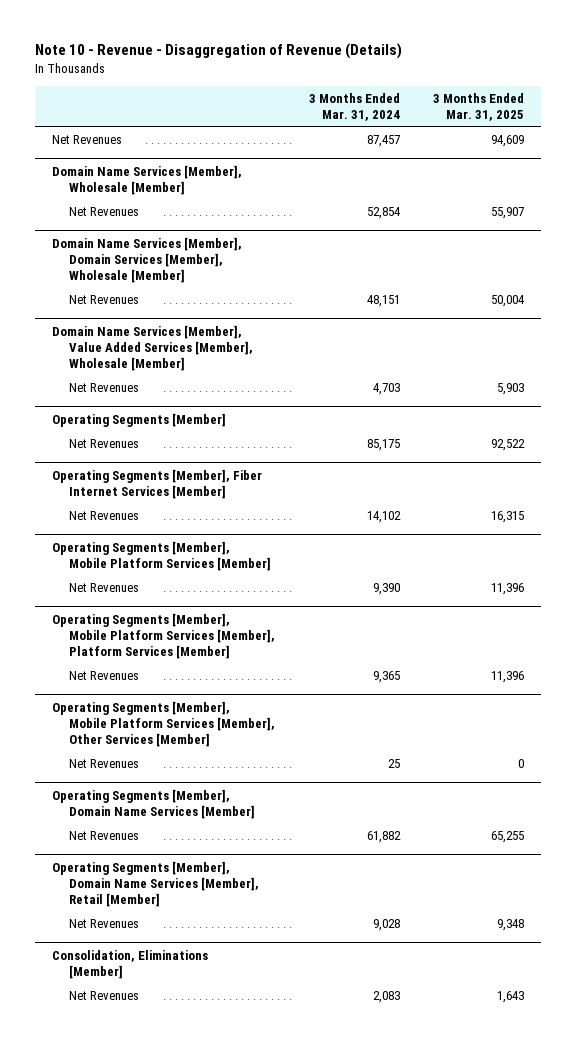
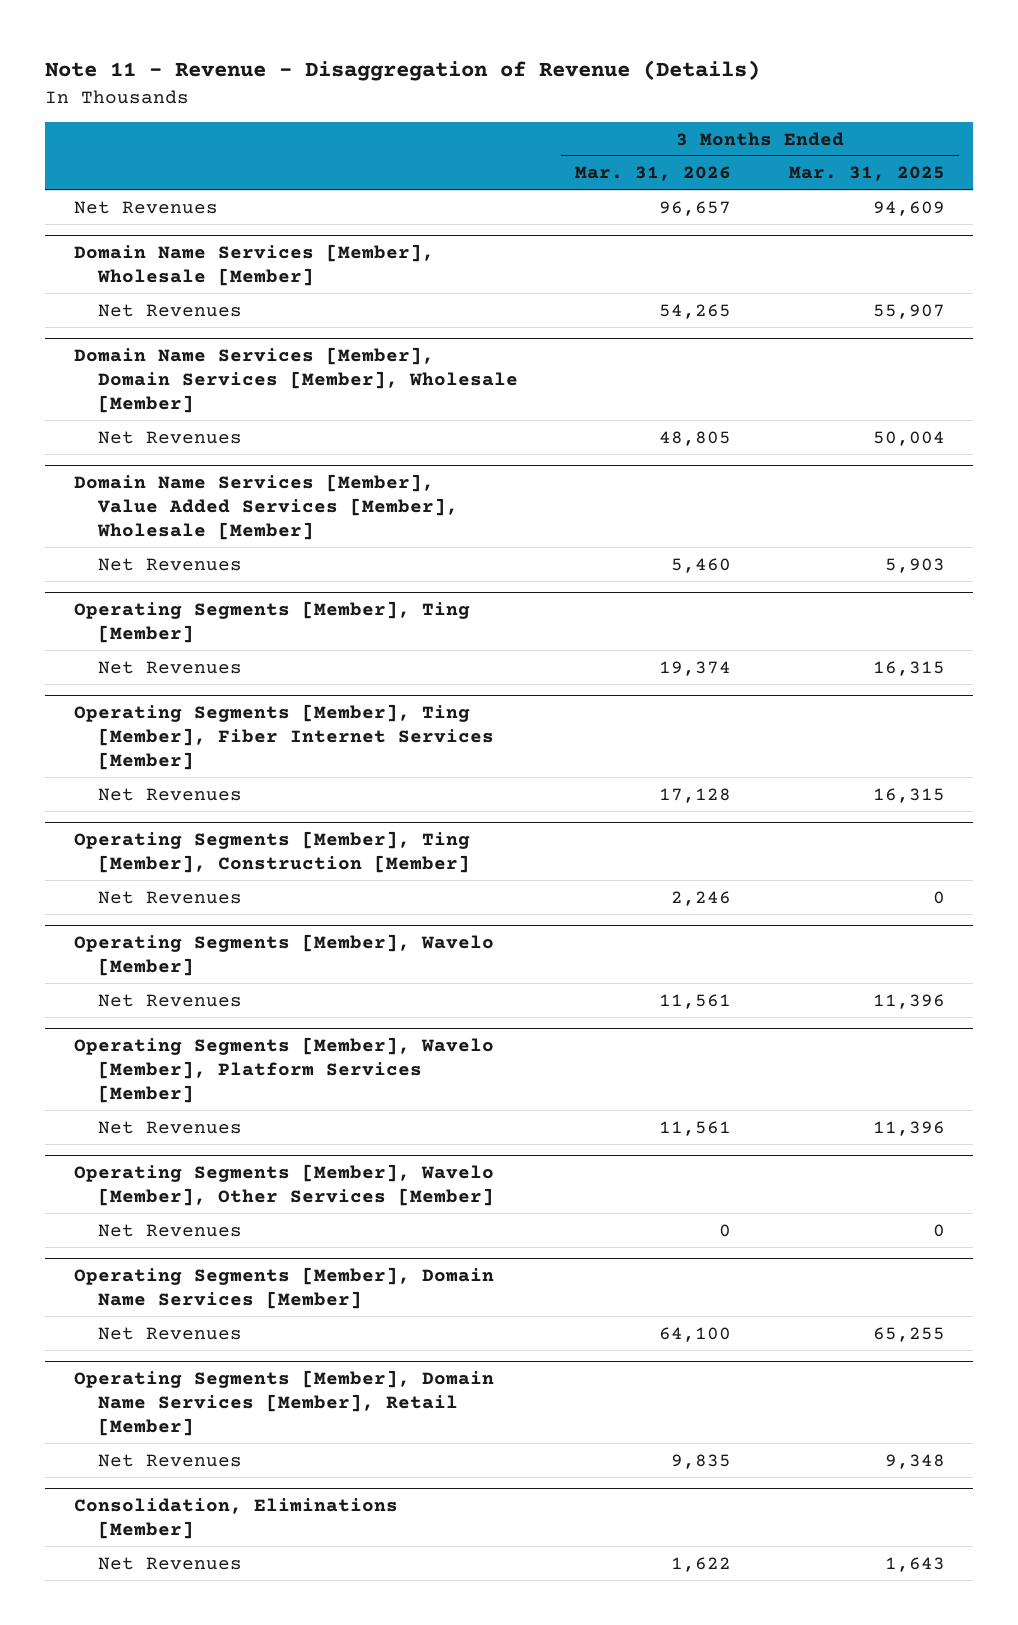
- Note 10 - Revenue - Disaggregation of Revenue (Details)
+ Note 11 - Revenue - Disaggregation of Revenue (Details)
- | 3 Months Ended Mar. 31, 2024 | 3 Months Ended Mar. 31, 2025
+ | 3 Months Ended Mar. 31, 2026 | 3 Months Ended Mar. 31, 2025
- Operating Segments [Member]
- Net Revenues | 85,175 | 92,522
- Operating Segments [Member], Fiber Internet Services [Member]
+ Operating Segments [Member], Ting [Member]
- Operating Segments [Member], Mobile Platform Services [Member]
+ Operating Segments [Member], Ting [Member], Fiber Internet Services [Member]
+ Net Revenues | 17,128 | 16,315
+ Operating Segments [Member], Ting [Member], Construction [Member]
+ Net Revenues | 2,246 | 0
+ Operating Segments [Member], Wavelo [Member]
- Operating Segments [Member], Mobile Platform Services [Member], Platform Services [Member]
+ Operating Segments [Member], Wavelo [Member], Platform Services [Member]
- Operating Segments [Member], Mobile Platform Services [Member], Other Services [Member]
+ Operating Segments [Member], Wavelo [Member], Other Services [Member]

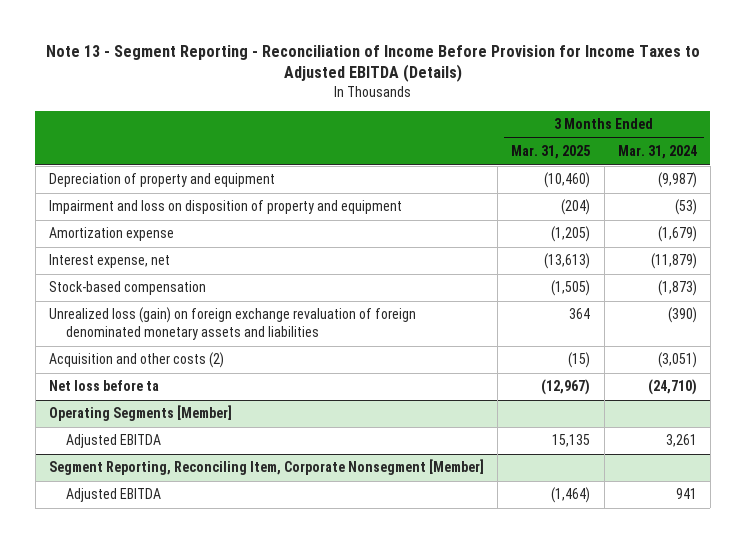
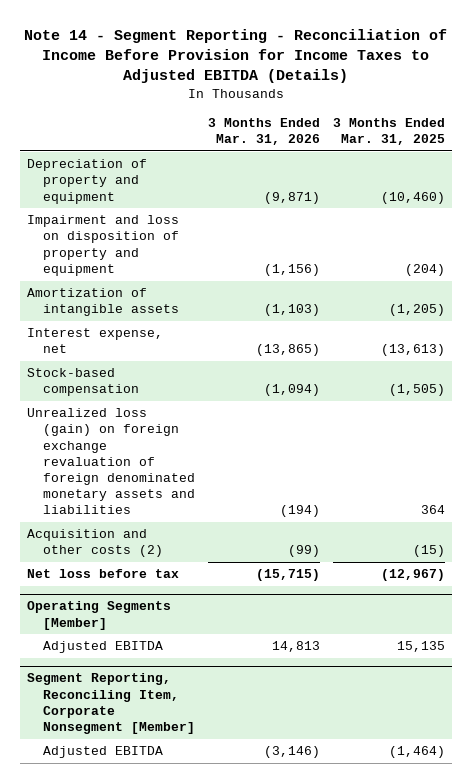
- Note 13 - Segment Reporting - Reconciliation of Income Before Provision for Income Taxes to Adjusted EBITDA (Details)
+ Note 14 - Segment Reporting - Reconciliation of Income Before Provision for Income Taxes to Adjusted EBITDA (Details)
- | 3 Months Ended Mar. 31, 2025 | 3 Months Ended Mar. 31, 2024
+ | 3 Months Ended Mar. 31, 2026 | 3 Months Ended Mar. 31, 2025
- Amortization expense | (1,205) | (1,679)
+ Amortization of intangible assets | (1,103) | (1,205)
- Net loss before ta | (12,967) | (24,710)
+ Net loss before tax | (15,715) | (12,967)

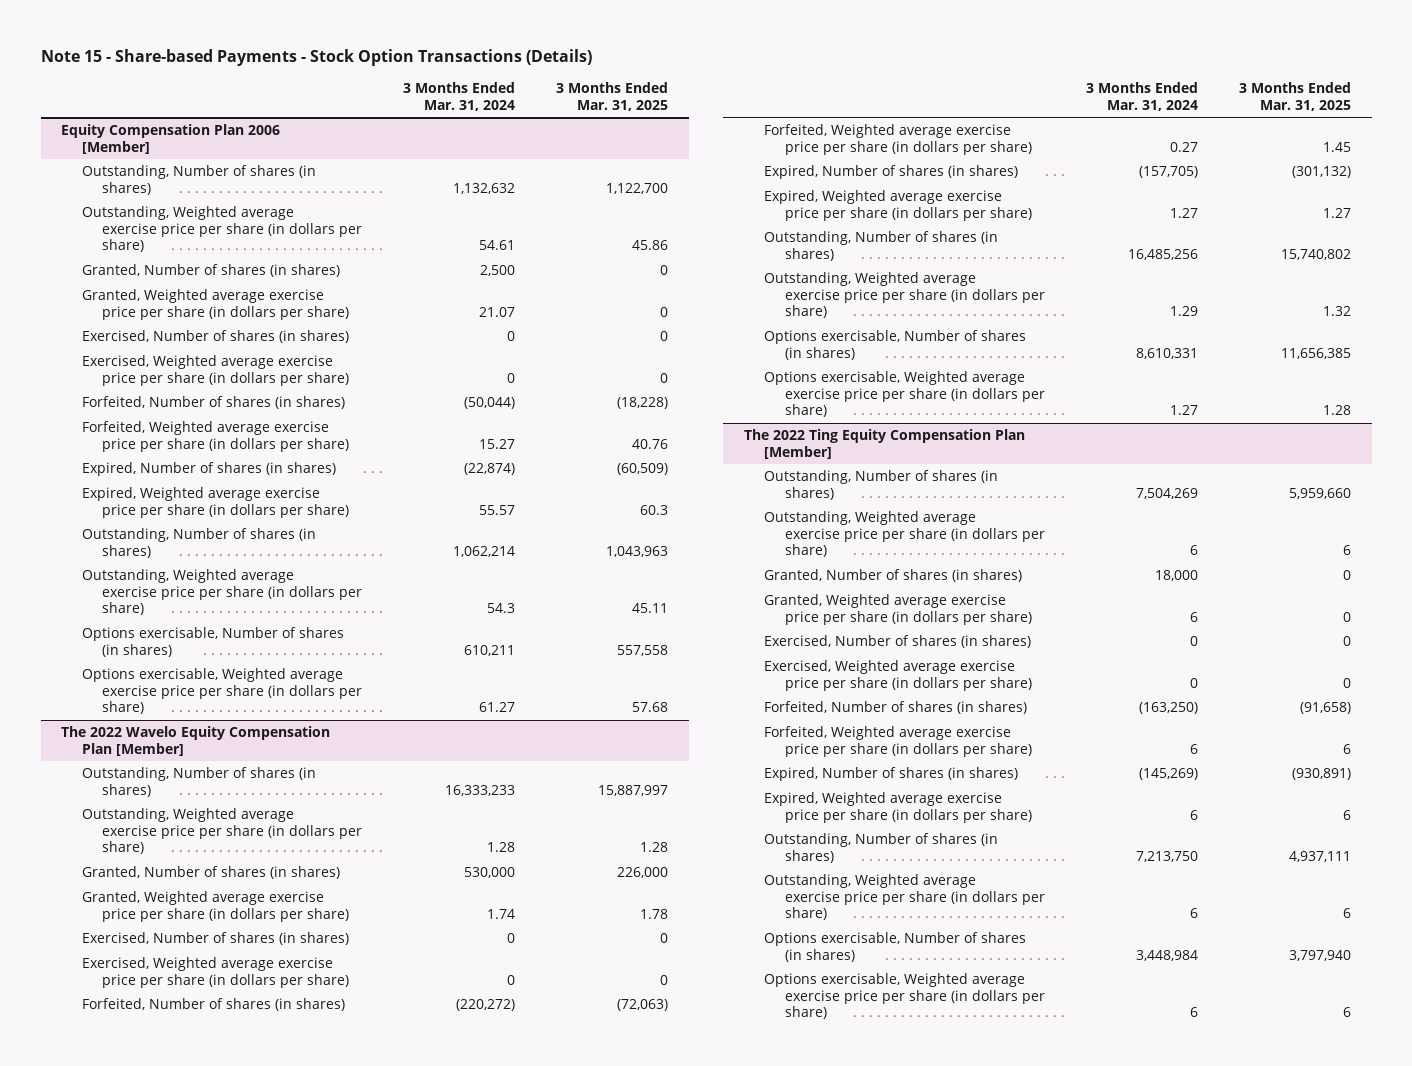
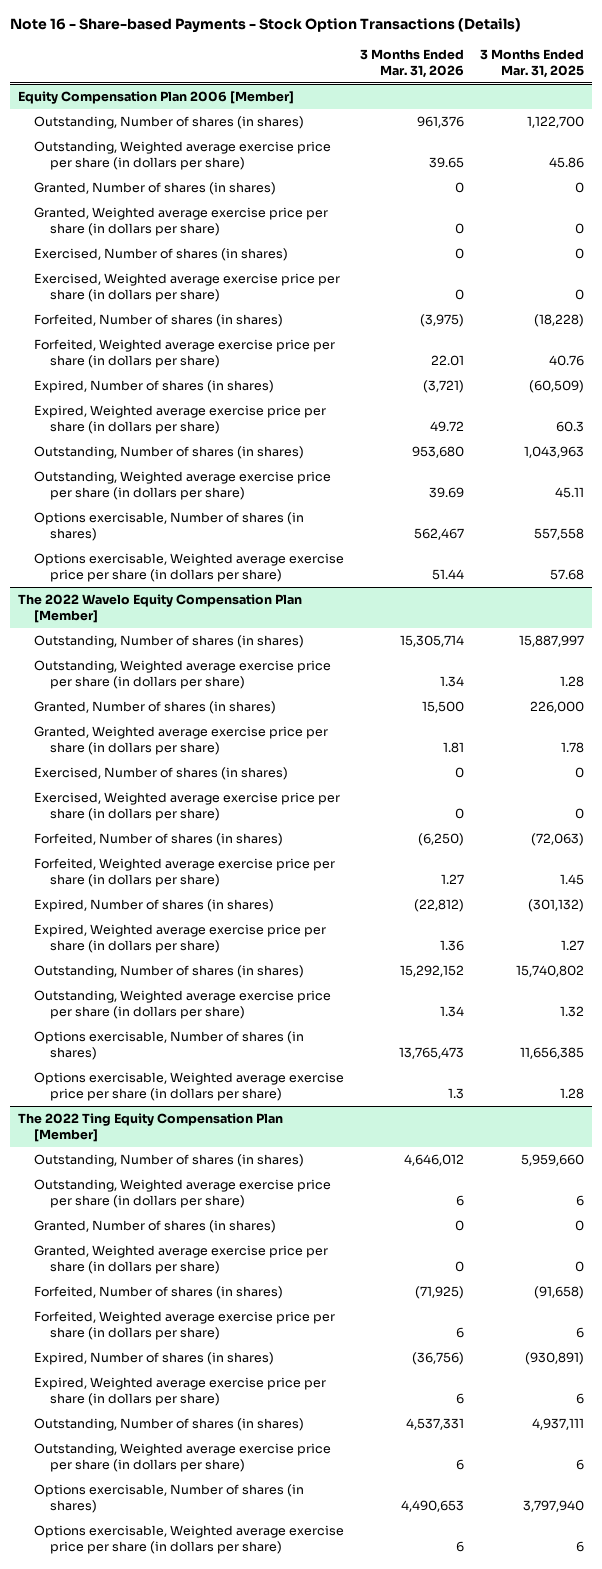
- Note 15 - Share-based Payments - Stock Option Transactions (Details)
+ Note 16 - Share-based Payments - Stock Option Transactions (Details)
- | 3 Months Ended Mar. 31, 2024 | 3 Months Ended Mar. 31, 2025
+ | 3 Months Ended Mar. 31, 2026 | 3 Months Ended Mar. 31, 2025
@ The 2022 Ting Equity Compensation Plan [Member]
- Exercised, Number of shares (in shares) | 0 | 0
- Exercised, Weighted average exercise price per share (in dollars per share) | 0 | 0

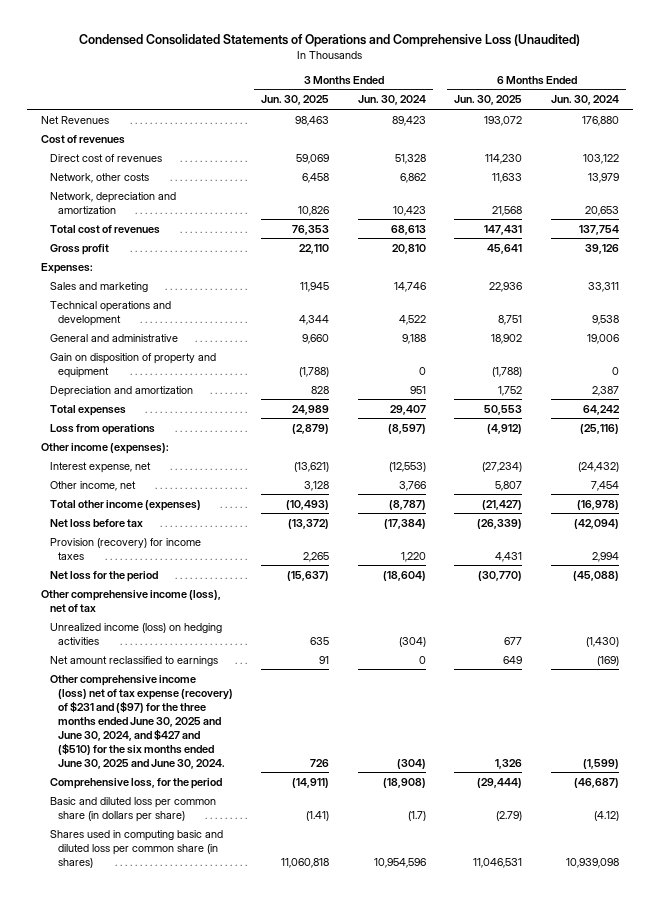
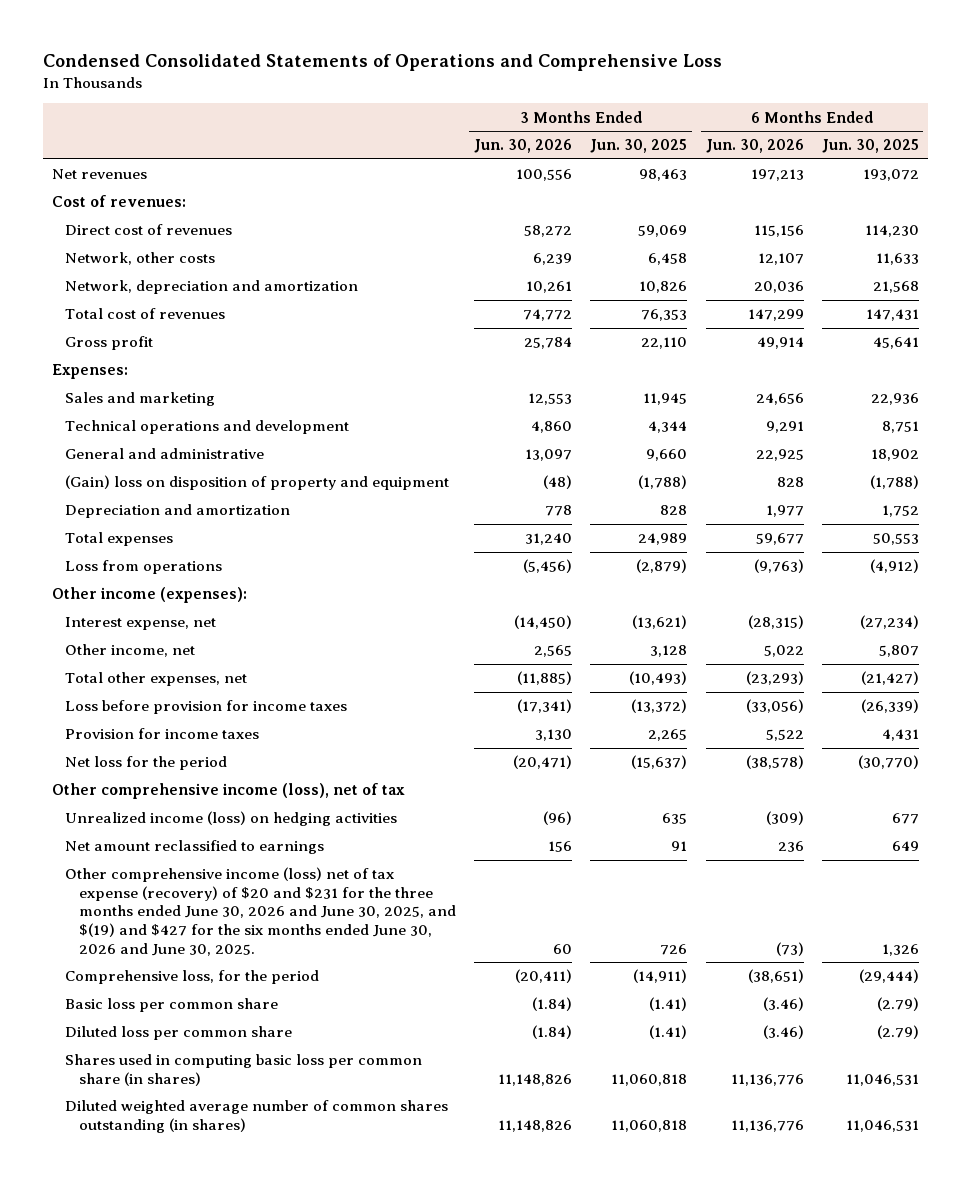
- Condensed Consolidated Statements of Operations and Comprehensive Loss (Unaudited)
+ Condensed Consolidated Statements of Operations and Comprehensive Loss
- | 3 Months Ended Jun. 30, 2025 | 3 Months Ended Jun. 30, 2024 | 6 Months Ended Jun. 30, 2025 | 6 Months Ended Jun. 30, 2024
+ | 3 Months Ended Jun. 30, 2026 | 3 Months Ended Jun. 30, 2025 | 6 Months Ended Jun. 30, 2026 | 6 Months Ended Jun. 30, 2025
- Net Revenues | 98,463 | 89,423 | 193,072 | 176,880
- Cost of revenues
+ Net revenues | 100,556 | 98,463 | 197,213 | 193,072
+ Cost of revenues:
- Gain on disposition of property and equipment | (1,788) | 0 | (1,788) | 0
+ (Gain) loss on disposition of property and equipment | (48) | (1,788) | 828 | (1,788)
- Total other income (expenses) | (10,493) | (8,787) | (21,427) | (16,978)
- Net loss before tax | (13,372) | (17,384) | (26,339) | (42,094)
- Provision (recovery) for income taxes | 2,265 | 1,220 | 4,431 | 2,994
+ Total other expenses, net | (11,885) | (10,493) | (23,293) | (21,427)
+ Loss before provision for income taxes | (17,341) | (13,372) | (33,056) | (26,339)
+ Provision for income taxes | 3,130 | 2,265 | 5,522 | 4,431
- Other comprehensive income (loss) net of tax expense (recovery) of $231 and ($97) for the three months ended June 30, 2025 and June 30, 2024, and $427 and ($510) for the six months ended June 30, 2025 and June 30, 2024. | 726 | (304) | 1,326 | (1,599)
+ Other comprehensive income (loss) net of tax expense (recovery) of $20 and $231 for the three months ended June 30, 2026 and June 30, 2025, and $(19) and $427 for the six months ended June 30, 2026 and June 30, 2025. | 60 | 726 | (73) | 1,326
- Basic and diluted loss per common share (in dollars per share) | (1.41) | (1.7) | (2.79) | (4.12)
- Shares used in computing basic and diluted loss per common share (in shares) | 11,060,818 | 10,954,596 | 11,046,531 | 10,939,098
+ Basic loss per common share | (1.84) | (1.41) | (3.46) | (2.79)
+ Diluted loss per common share | (1.84) | (1.41) | (3.46) | (2.79)
+ Shares used in computing basic loss per common share (in shares) | 11,148,826 | 11,060,818 | 11,136,776 | 11,046,531
+ Diluted weighted average number of common shares outstanding (in shares) | 11,148,826 | 11,060,818 | 11,136,776 | 11,046,531

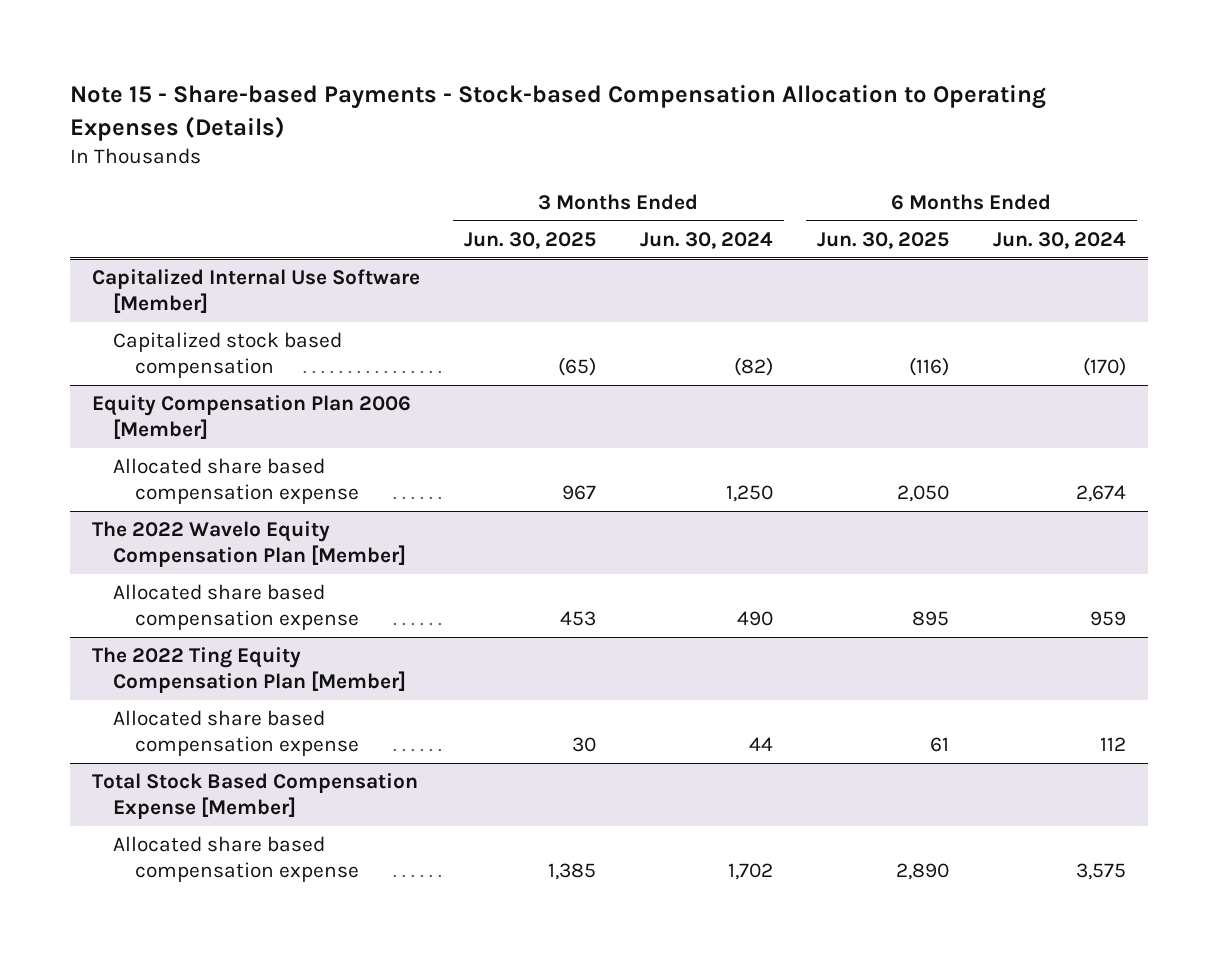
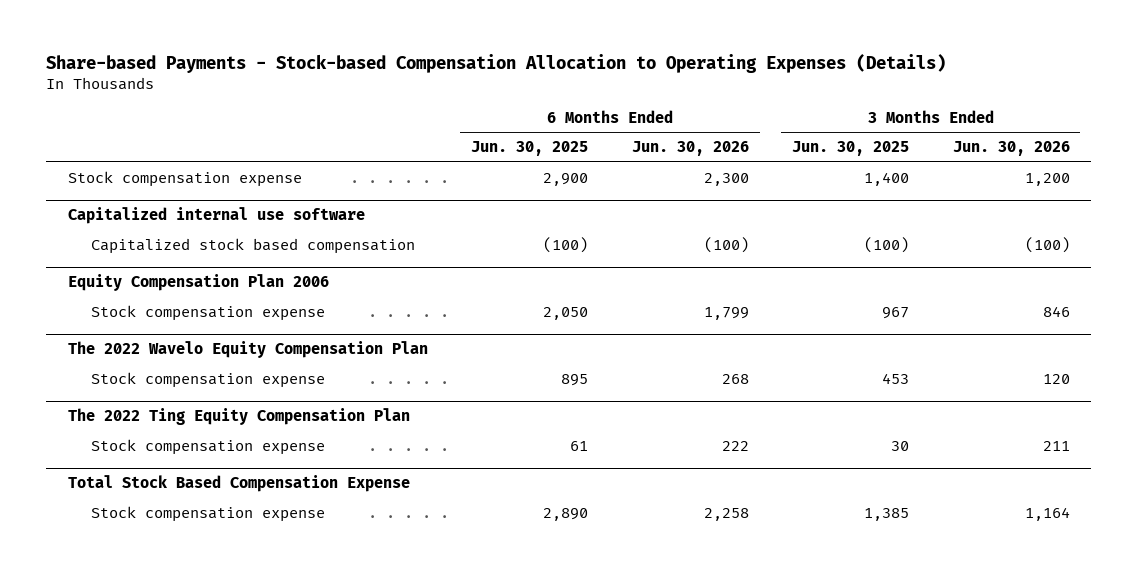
- Note 15 - Share-based Payments - Stock-based Compensation Allocation to Operating Expenses (Details)
+ Share-based Payments - Stock-based Compensation Allocation to Operating Expenses (Details)
- | 3 Months Ended Jun. 30, 2025 | 3 Months Ended Jun. 30, 2024 | 6 Months Ended Jun. 30, 2025 | 6 Months Ended Jun. 30, 2024
+ | 6 Months Ended Jun. 30, 2025 | 6 Months Ended Jun. 30, 2026 | 3 Months Ended Jun. 30, 2025 | 3 Months Ended Jun. 30, 2026
- Capitalized Internal Use Software [Member]
- Capitalized stock based compensation | (65) | (82) | (116) | (170)
- Equity Compensation Plan 2006 [Member]
- Allocated share based compensation expense | 967 | 1,250 | 2,050 | 2,674
- The 2022 Wavelo Equity Compensation Plan [Member]
- Allocated share based compensation expense | 453 | 490 | 895 | 959
- The 2022 Ting Equity Compensation Plan [Member]
- Allocated share based compensation expense | 30 | 44 | 61 | 112
- Total Stock Based Compensation Expense [Member]
- Allocated share based compensation expense | 1,385 | 1,702 | 2,890 | 3,575
+ Stock compensation expense | 2,900 | 2,300 | 1,400 | 1,200
+ Capitalized internal use software
+ Capitalized stock based compensation | (100) | (100) | (100) | (100)
+ Equity Compensation Plan 2006
+ Stock compensation expense | 2,050 | 1,799 | 967 | 846
+ The 2022 Wavelo Equity Compensation Plan
+ Stock compensation expense | 895 | 268 | 453 | 120
+ The 2022 Ting Equity Compensation Plan
+ Stock compensation expense | 61 | 222 | 30 | 211
+ Total Stock Based Compensation Expense
+ Stock compensation expense | 2,890 | 2,258 | 1,385 | 1,164

